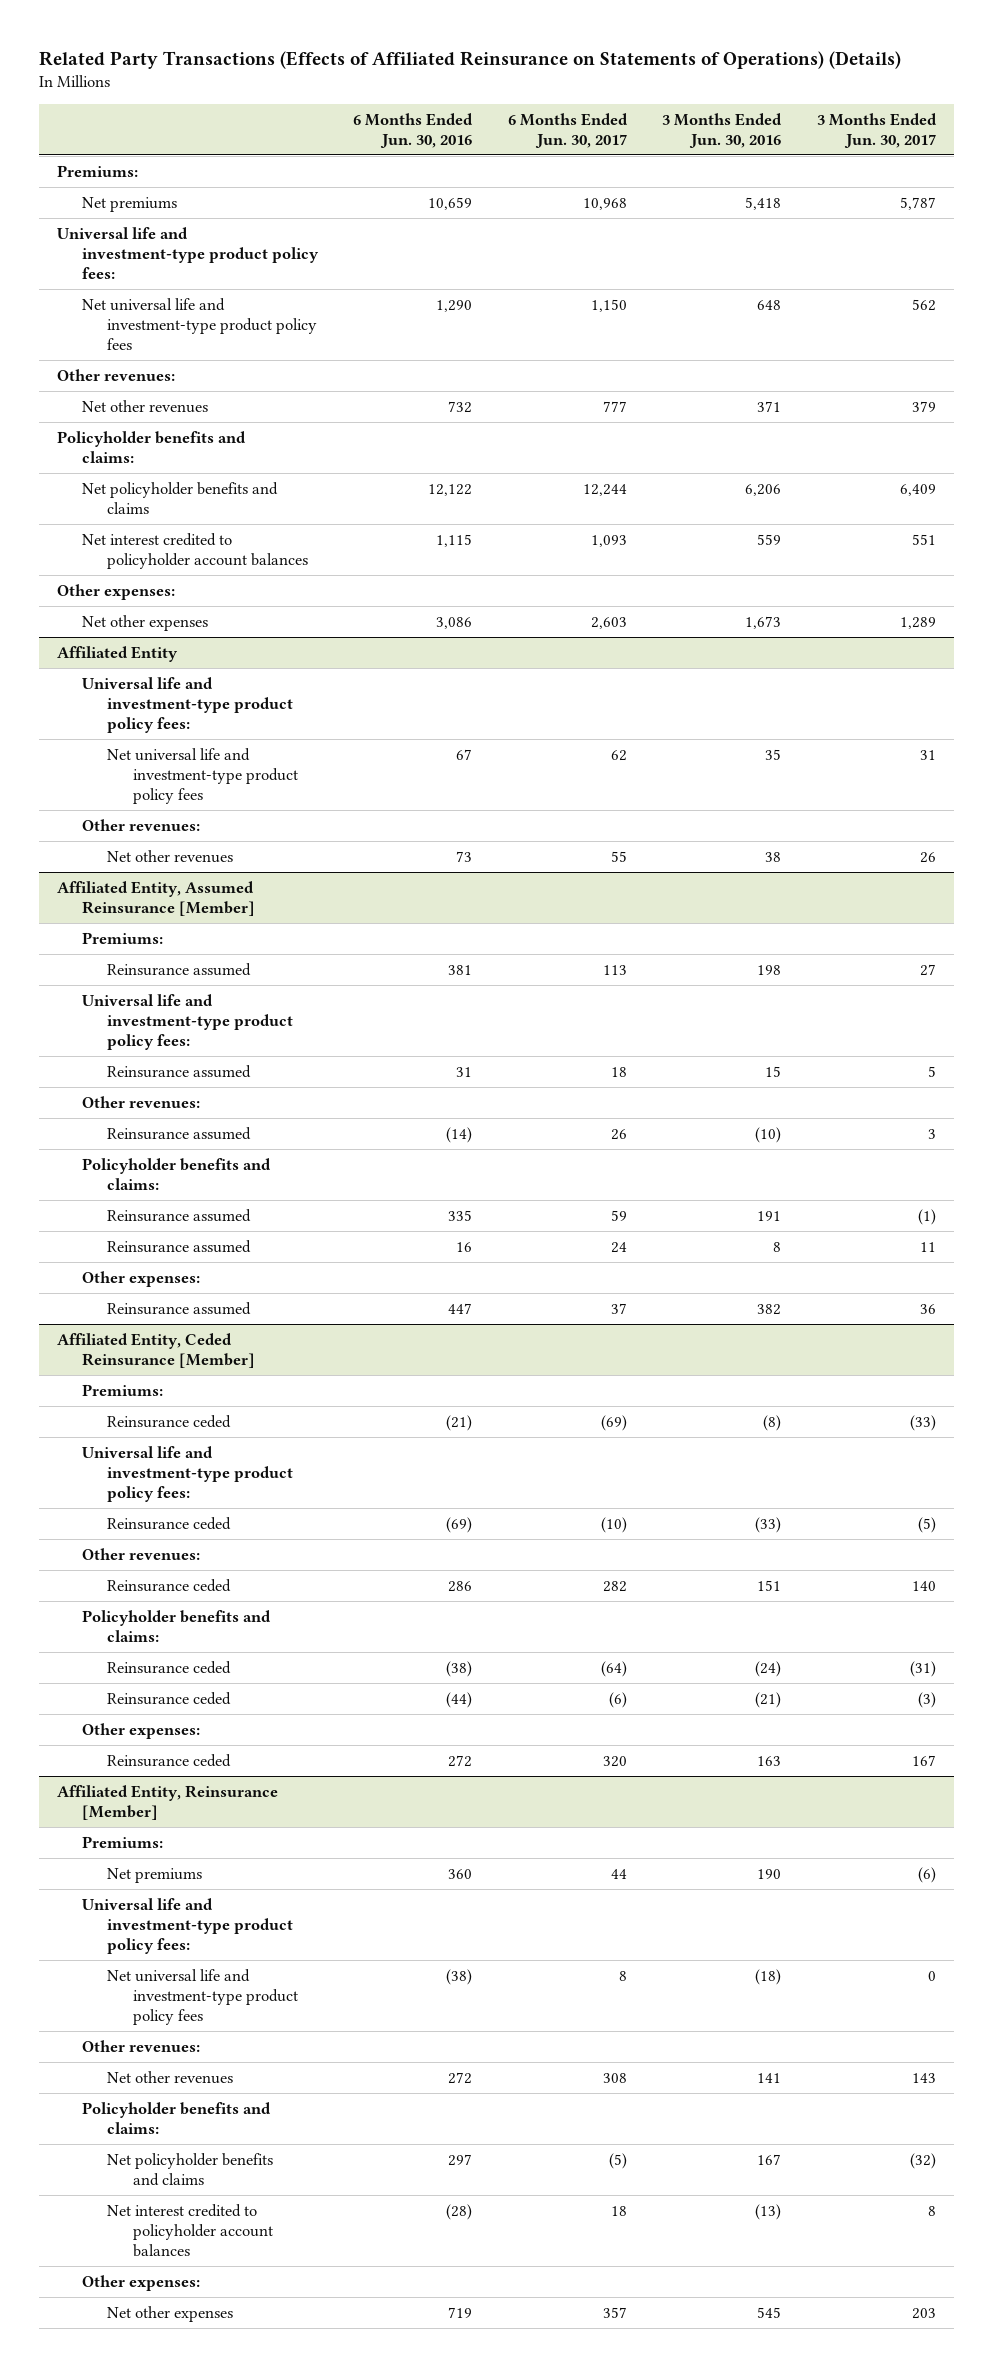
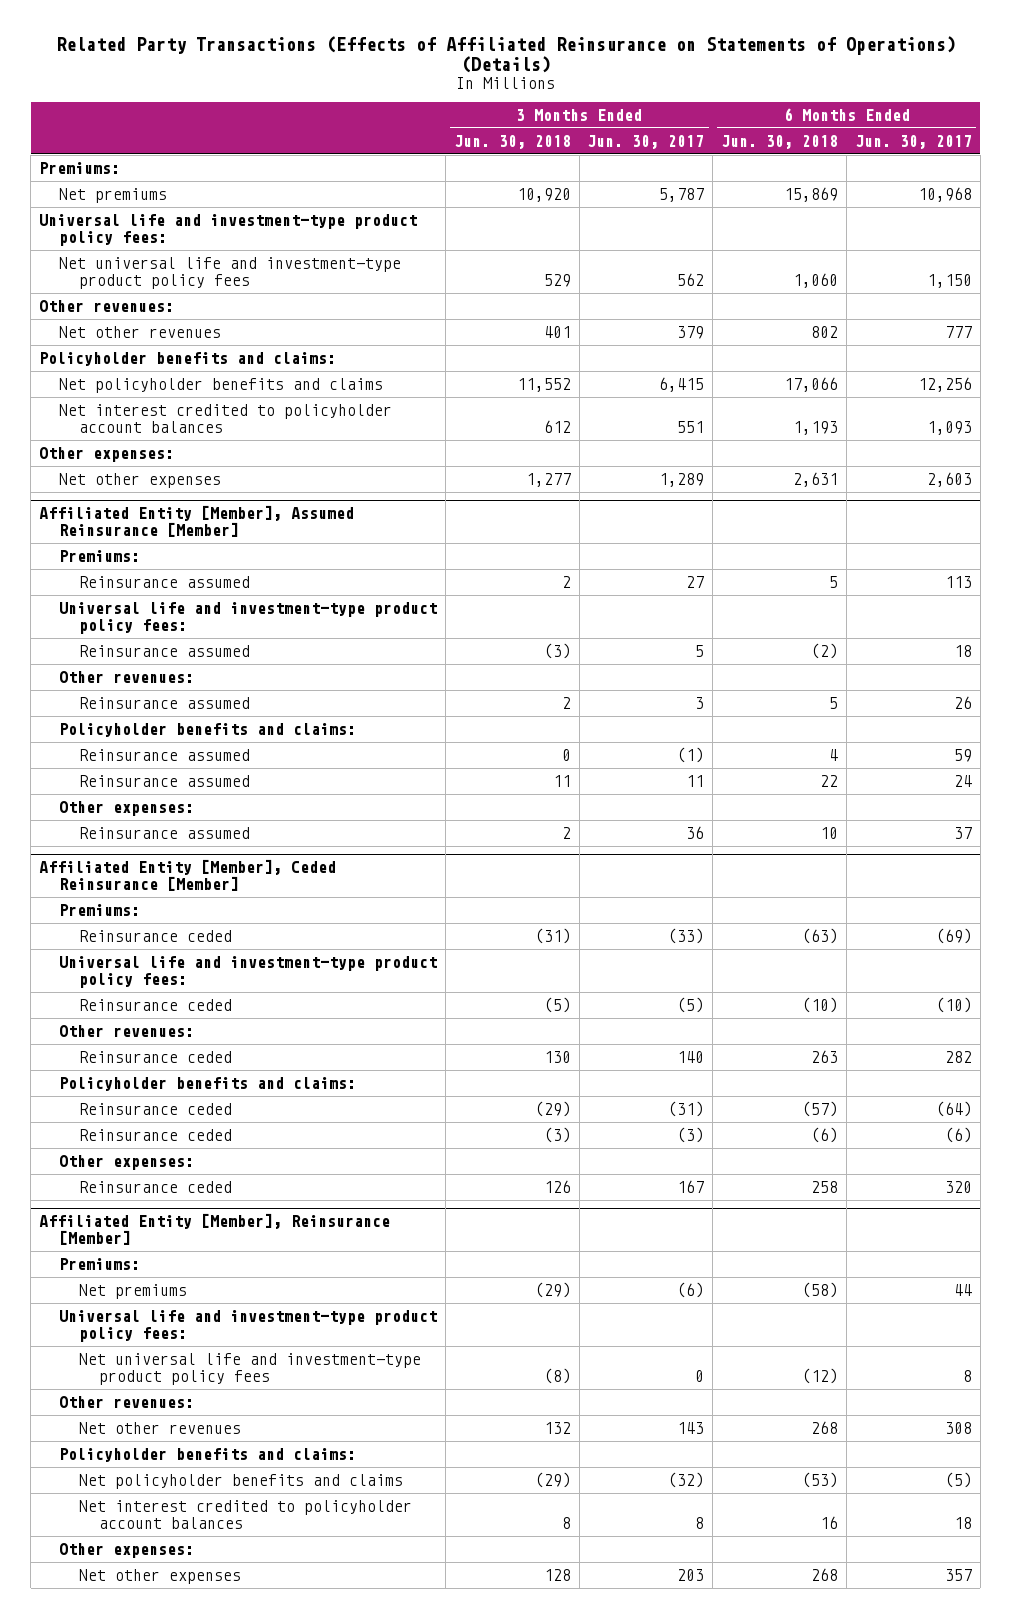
- | 6 Months Ended Jun. 30, 2016 | 6 Months Ended Jun. 30, 2017 | 3 Months Ended Jun. 30, 2016 | 3 Months Ended Jun. 30, 2017
+ | 3 Months Ended Jun. 30, 2018 | 3 Months Ended Jun. 30, 2017 | 6 Months Ended Jun. 30, 2018 | 6 Months Ended Jun. 30, 2017
- Net policyholder benefits and claims | 12,122 | 12,244 | 6,206 | 6,409
+ Net policyholder benefits and claims | 11,552 | 6,415 | 17,066 | 12,256
- Affiliated Entity
- Universal life and investment-type product policy fees:
- Net universal life and investment-type product policy fees | 67 | 62 | 35 | 31
- Other revenues:
- Net other revenues | 73 | 55 | 38 | 26
- Affiliated Entity, Assumed Reinsurance [Member]
+ Affiliated Entity [Member], Assumed Reinsurance [Member]
- Affiliated Entity, Ceded Reinsurance [Member]
+ Affiliated Entity [Member], Ceded Reinsurance [Member]
- Affiliated Entity, Reinsurance [Member]
+ Affiliated Entity [Member], Reinsurance [Member]

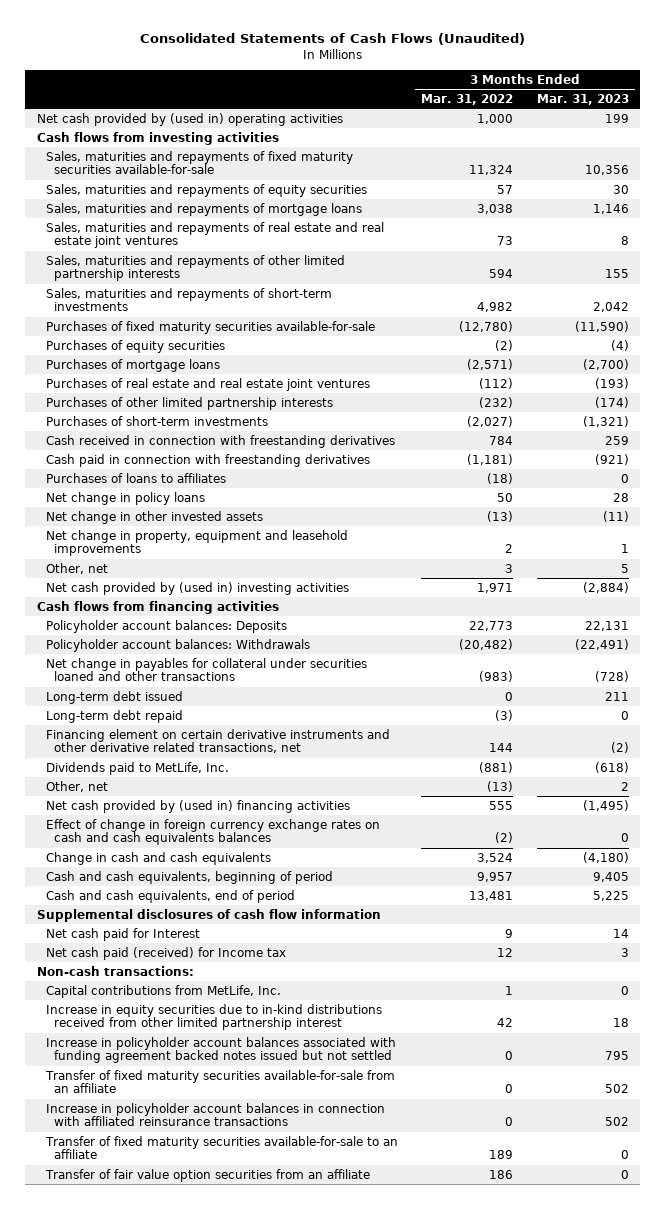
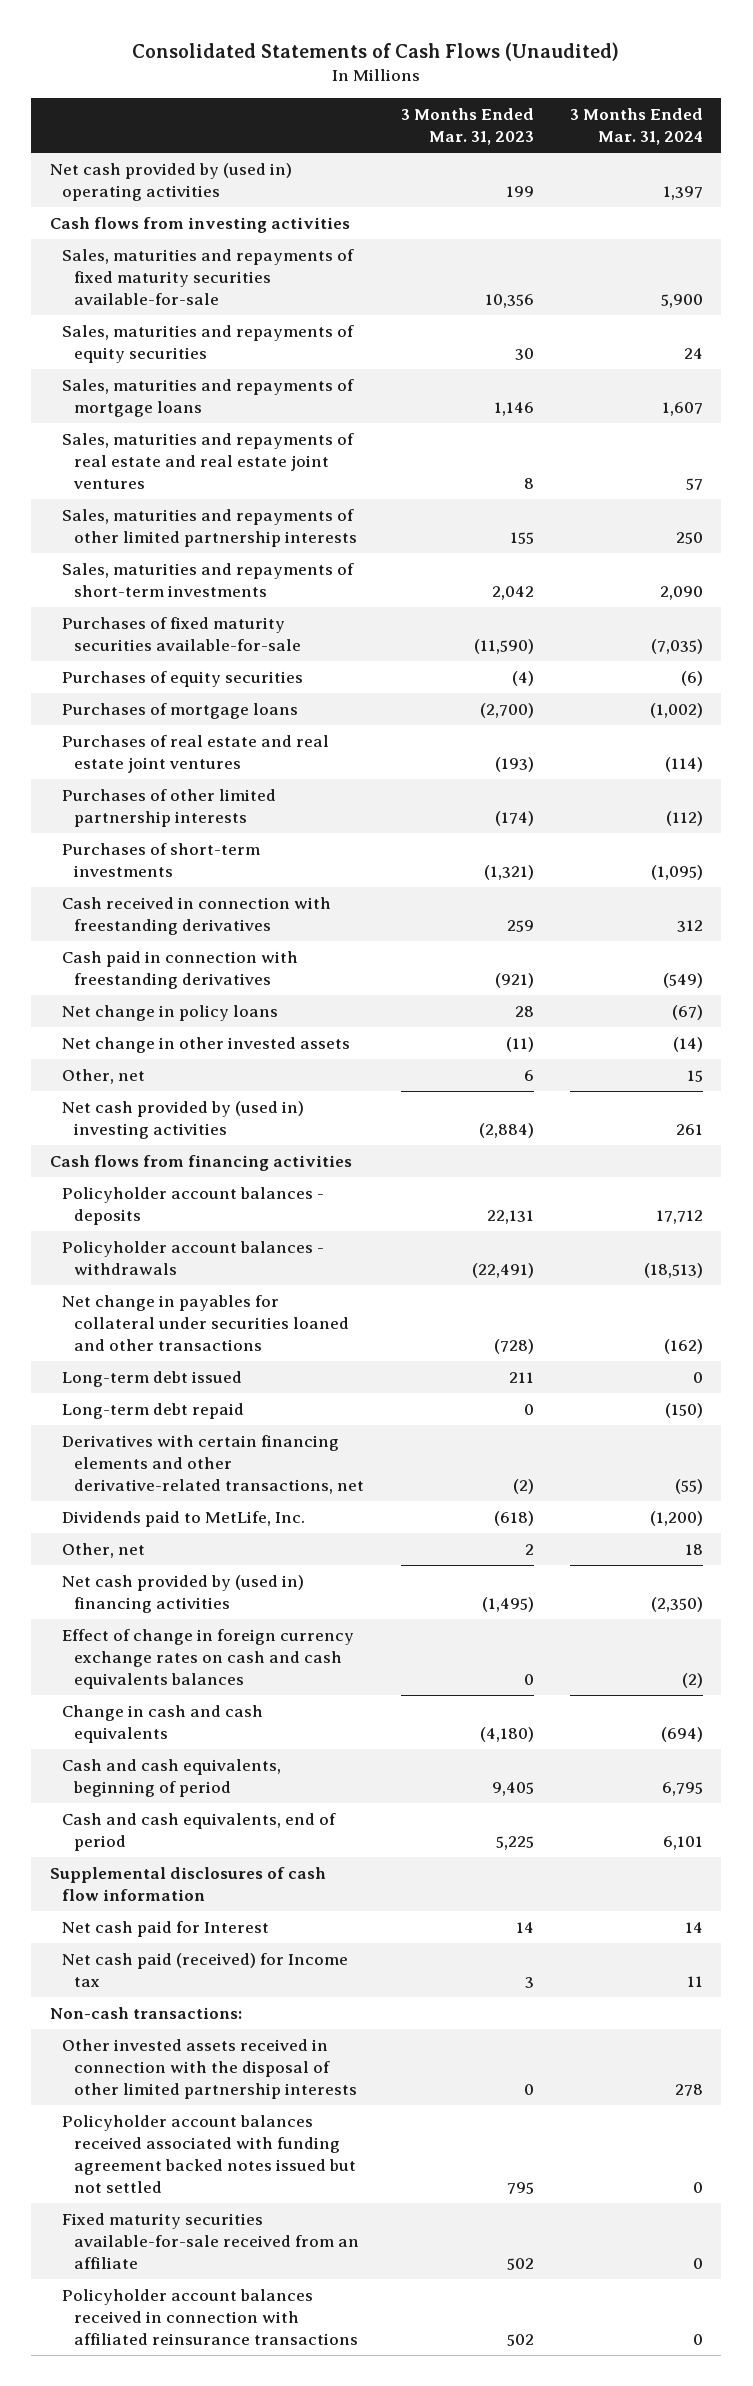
- | 3 Months Ended Mar. 31, 2022 | 3 Months Ended Mar. 31, 2023
+ | 3 Months Ended Mar. 31, 2023 | 3 Months Ended Mar. 31, 2024
- Purchases of loans to affiliates | (18) | 0
- Net change in property, equipment and leasehold improvements | 2 | 1
- Other, net | 3 | 5
+ Other, net | 6 | 15
- Policyholder account balances: Deposits | 22,773 | 22,131
- Policyholder account balances: Withdrawals | (20,482) | (22,491)
+ Policyholder account balances - deposits | 22,131 | 17,712
+ Policyholder account balances - withdrawals | (22,491) | (18,513)
- Financing element on certain derivative instruments and other derivative related transactions, net | 144 | (2)
+ Derivatives with certain financing elements and other derivative-related transactions, net | (2) | (55)
- Capital contributions from MetLife, Inc. | 1 | 0
- Increase in equity securities due to in-kind distributions received from other limited partnership interest | 42 | 18
- Increase in policyholder account balances associated with funding agreement backed notes issued but not settled | 0 | 795
- Transfer of fixed maturity securities available-for-sale from an affiliate | 0 | 502
- Increase in policyholder account balances in connection with affiliated reinsurance transactions | 0 | 502
- Transfer of fixed maturity securities available-for-sale to an affiliate | 189 | 0
- Transfer of fair value option securities from an affiliate | 186 | 0
+ Other invested assets received in connection with the disposal of other limited partnership interests | 0 | 278
+ Policyholder account balances received associated with funding agreement backed notes issued but not settled | 795 | 0
+ Fixed maturity securities available-for-sale received from an affiliate | 502 | 0
+ Policyholder account balances received in connection with affiliated reinsurance transactions | 502 | 0

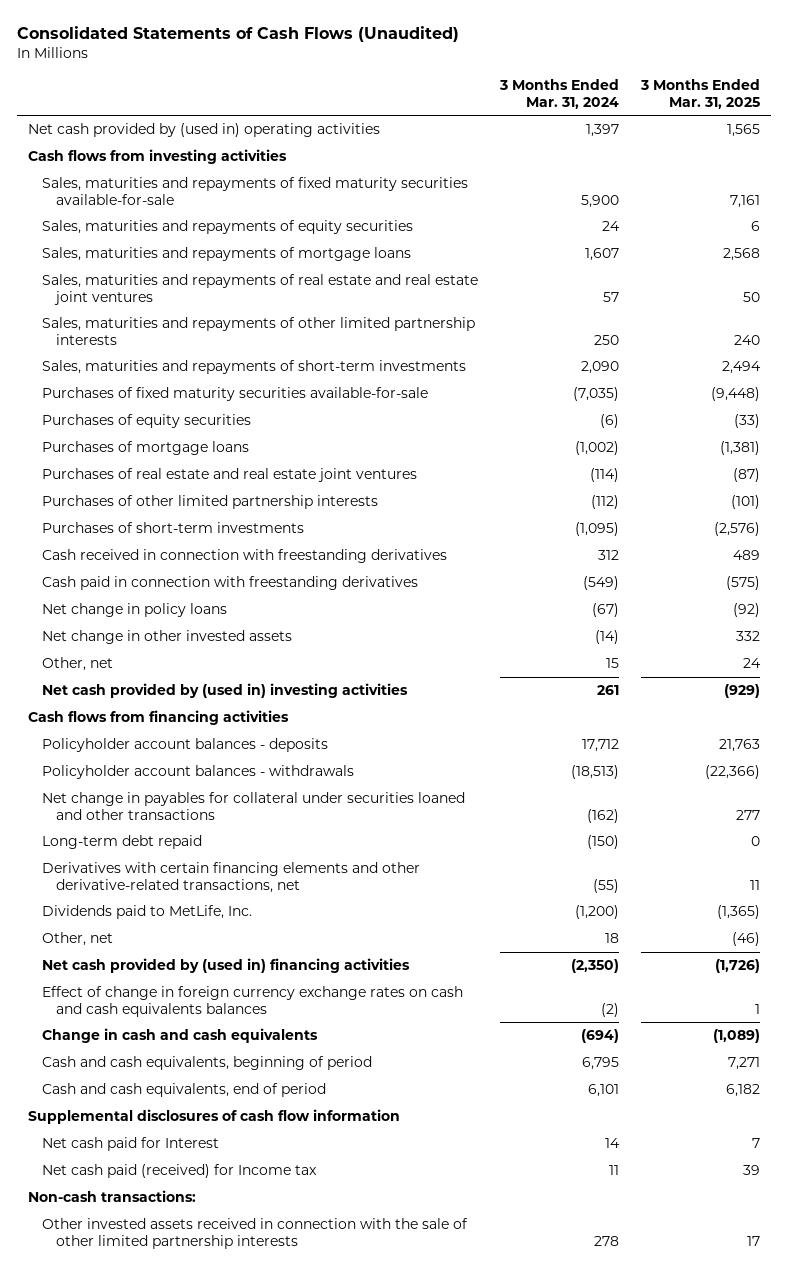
- | 3 Months Ended Mar. 31, 2023 | 3 Months Ended Mar. 31, 2024
+ | 3 Months Ended Mar. 31, 2024 | 3 Months Ended Mar. 31, 2025
- Long-term debt issued | 211 | 0
- Other invested assets received in connection with the disposal of other limited partnership interests | 0 | 278
- Policyholder account balances received associated with funding agreement backed notes issued but not settled | 795 | 0
- Fixed maturity securities available-for-sale received from an affiliate | 502 | 0
- Policyholder account balances received in connection with affiliated reinsurance transactions | 502 | 0
+ Other invested assets received in connection with the sale of other limited partnership interests | 278 | 17

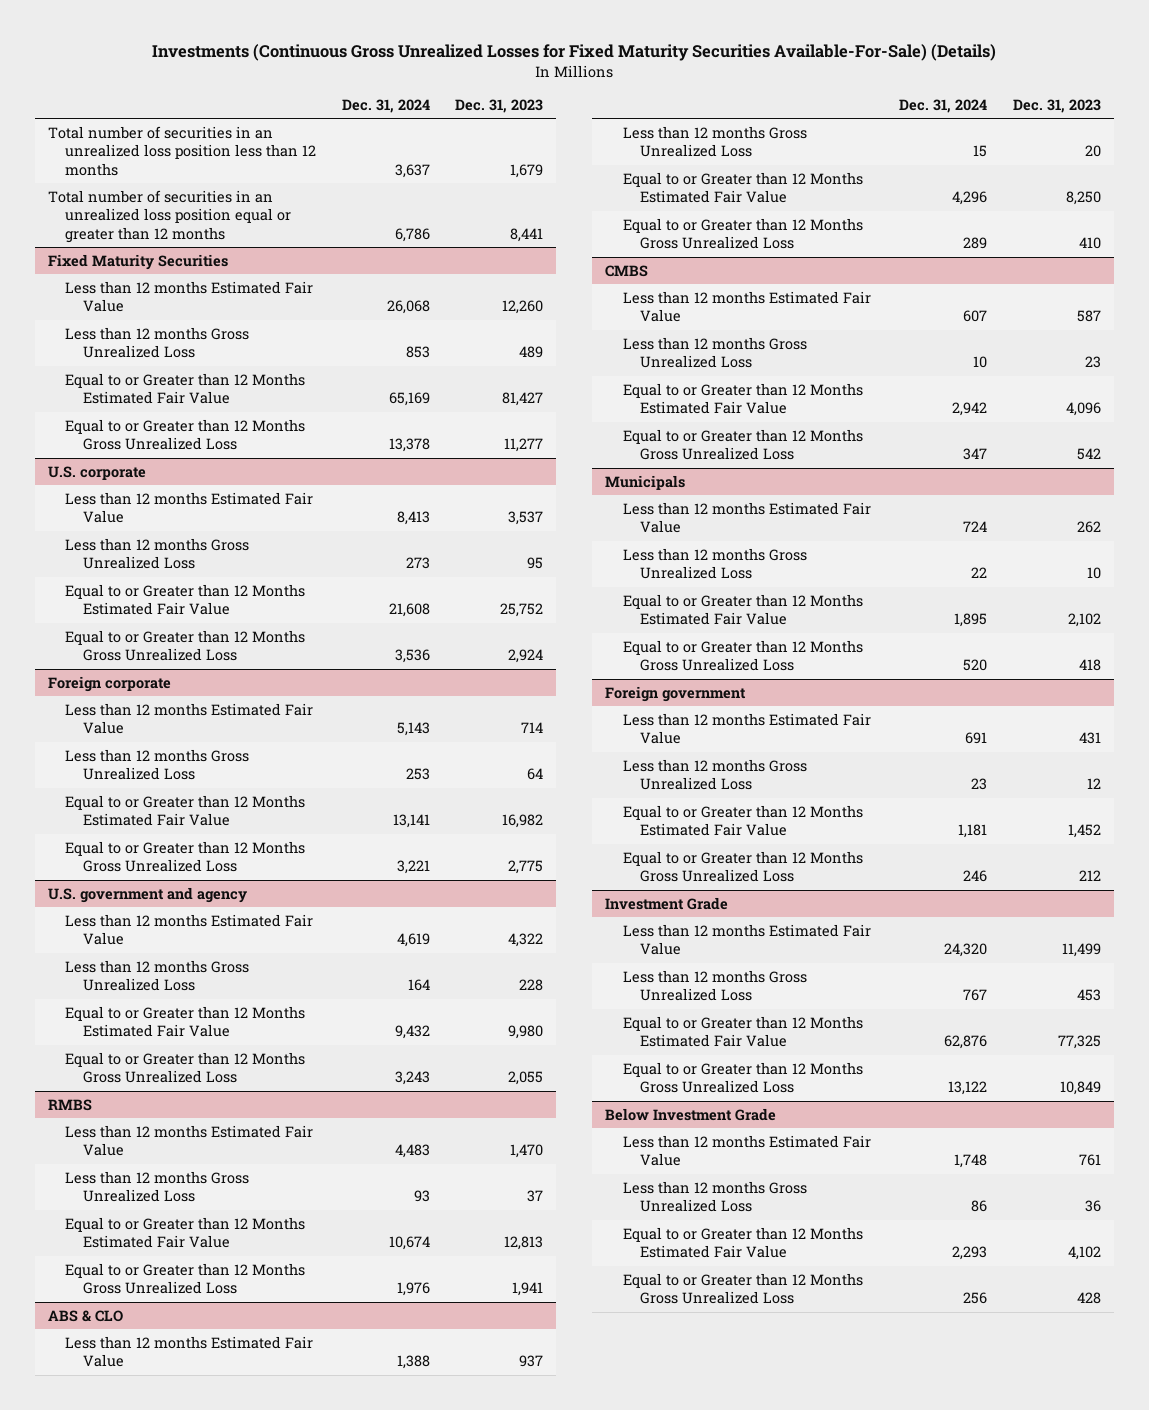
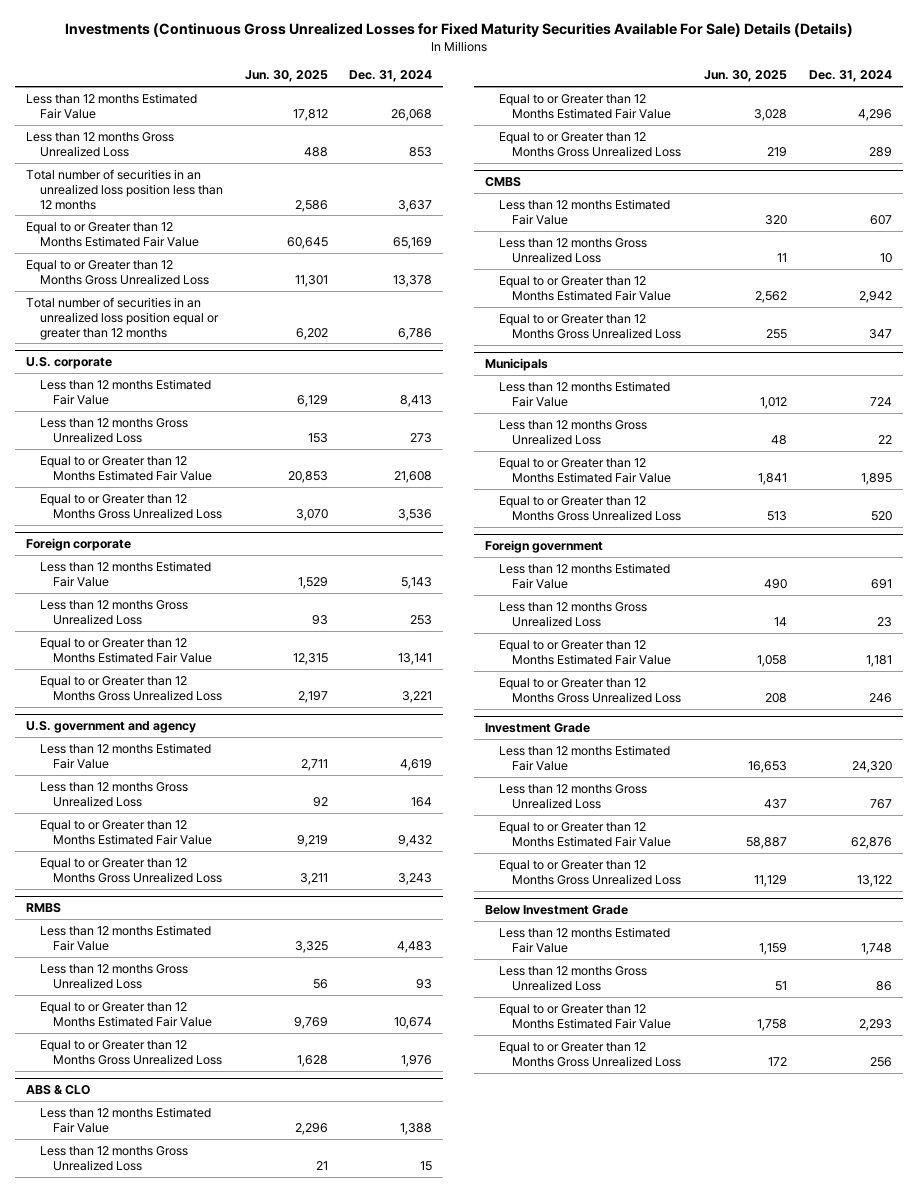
- Investments (Continuous Gross Unrealized Losses for Fixed Maturity Securities Available-For-Sale) (Details)
+ Investments (Continuous Gross Unrealized Losses for Fixed Maturity Securities Available For Sale) Details (Details)
- | Dec. 31, 2024 | Dec. 31, 2023
+ | Jun. 30, 2025 | Dec. 31, 2024
- Fixed Maturity Securities
moved down: Total number of securities in an unrealized loss position less than 12 months | 2,586 | 3,637
moved down: Total number of securities in an unrealized loss position equal or greater than 12 months | 6,202 | 6,786

